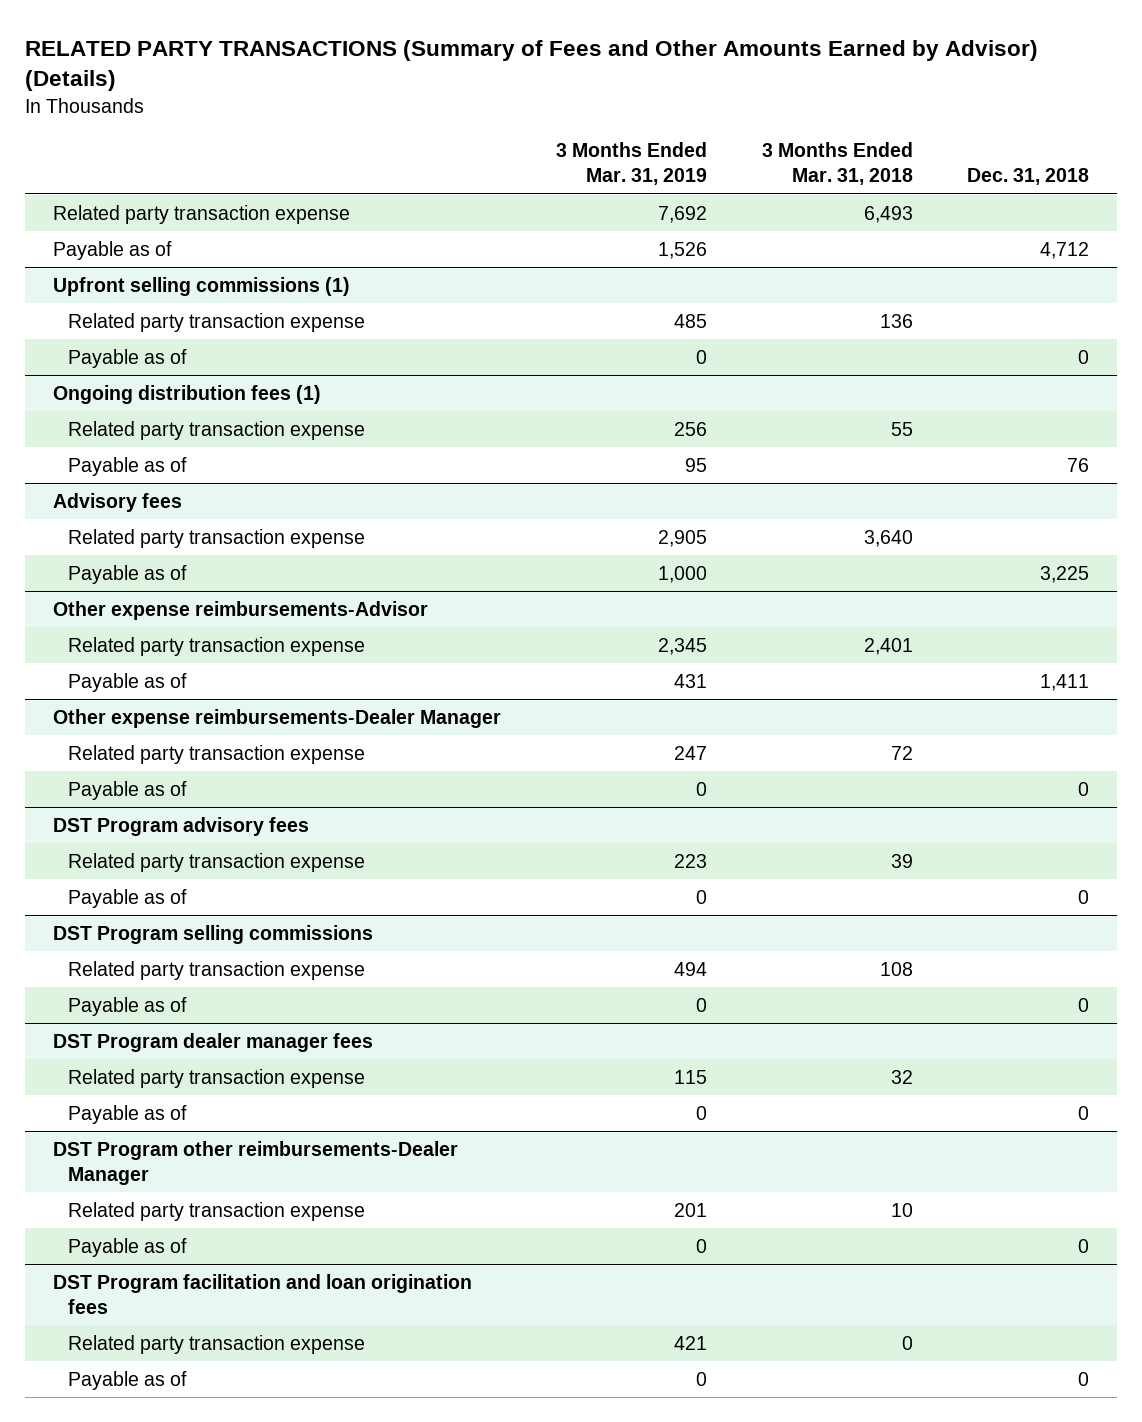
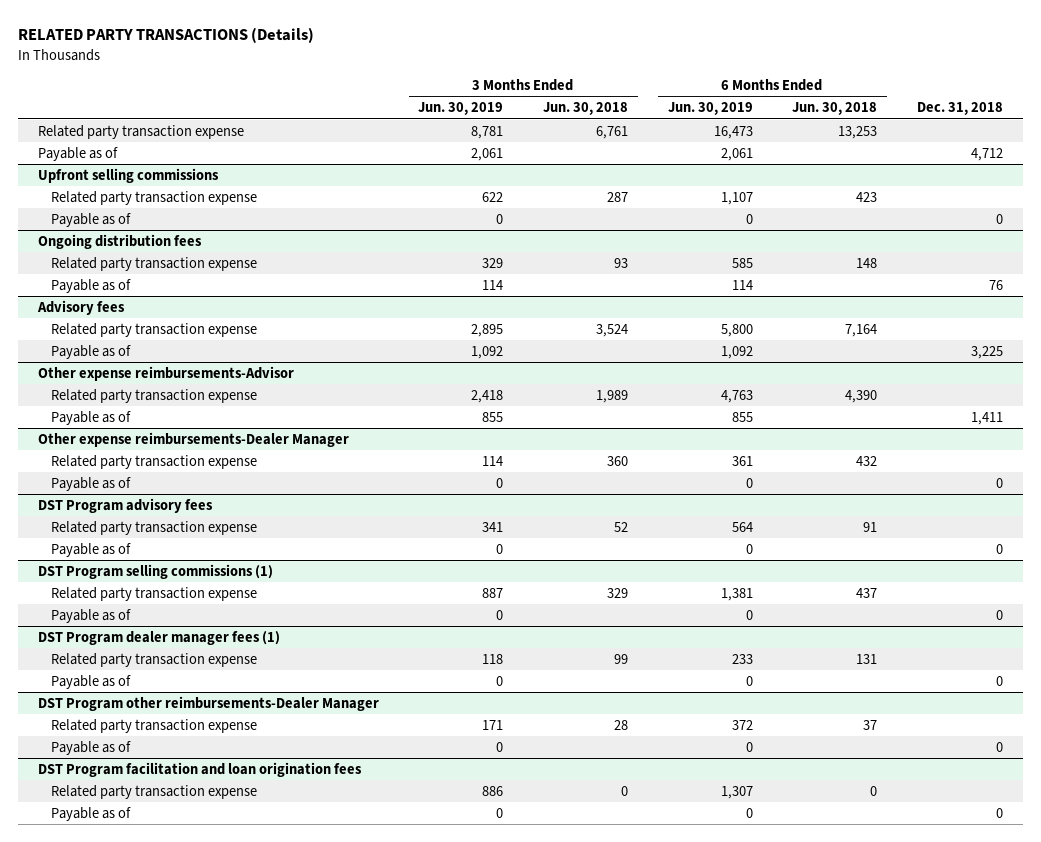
- RELATED PARTY TRANSACTIONS (Summary of Fees and Other Amounts Earned by Advisor) (Details)
+ RELATED PARTY TRANSACTIONS (Details)
- | 3 Months Ended Mar. 31, 2019 | 3 Months Ended Mar. 31, 2018 | Dec. 31, 2018
+ | 3 Months Ended Jun. 30, 2019 | 3 Months Ended Jun. 30, 2018 | 6 Months Ended Jun. 30, 2019 | 6 Months Ended Jun. 30, 2018 | Dec. 31, 2018
- Upfront selling commissions (1)
+ Upfront selling commissions
- Ongoing distribution fees (1)
+ Ongoing distribution fees
- DST Program selling commissions
+ DST Program selling commissions (1)
- DST Program dealer manager fees
+ DST Program dealer manager fees (1)

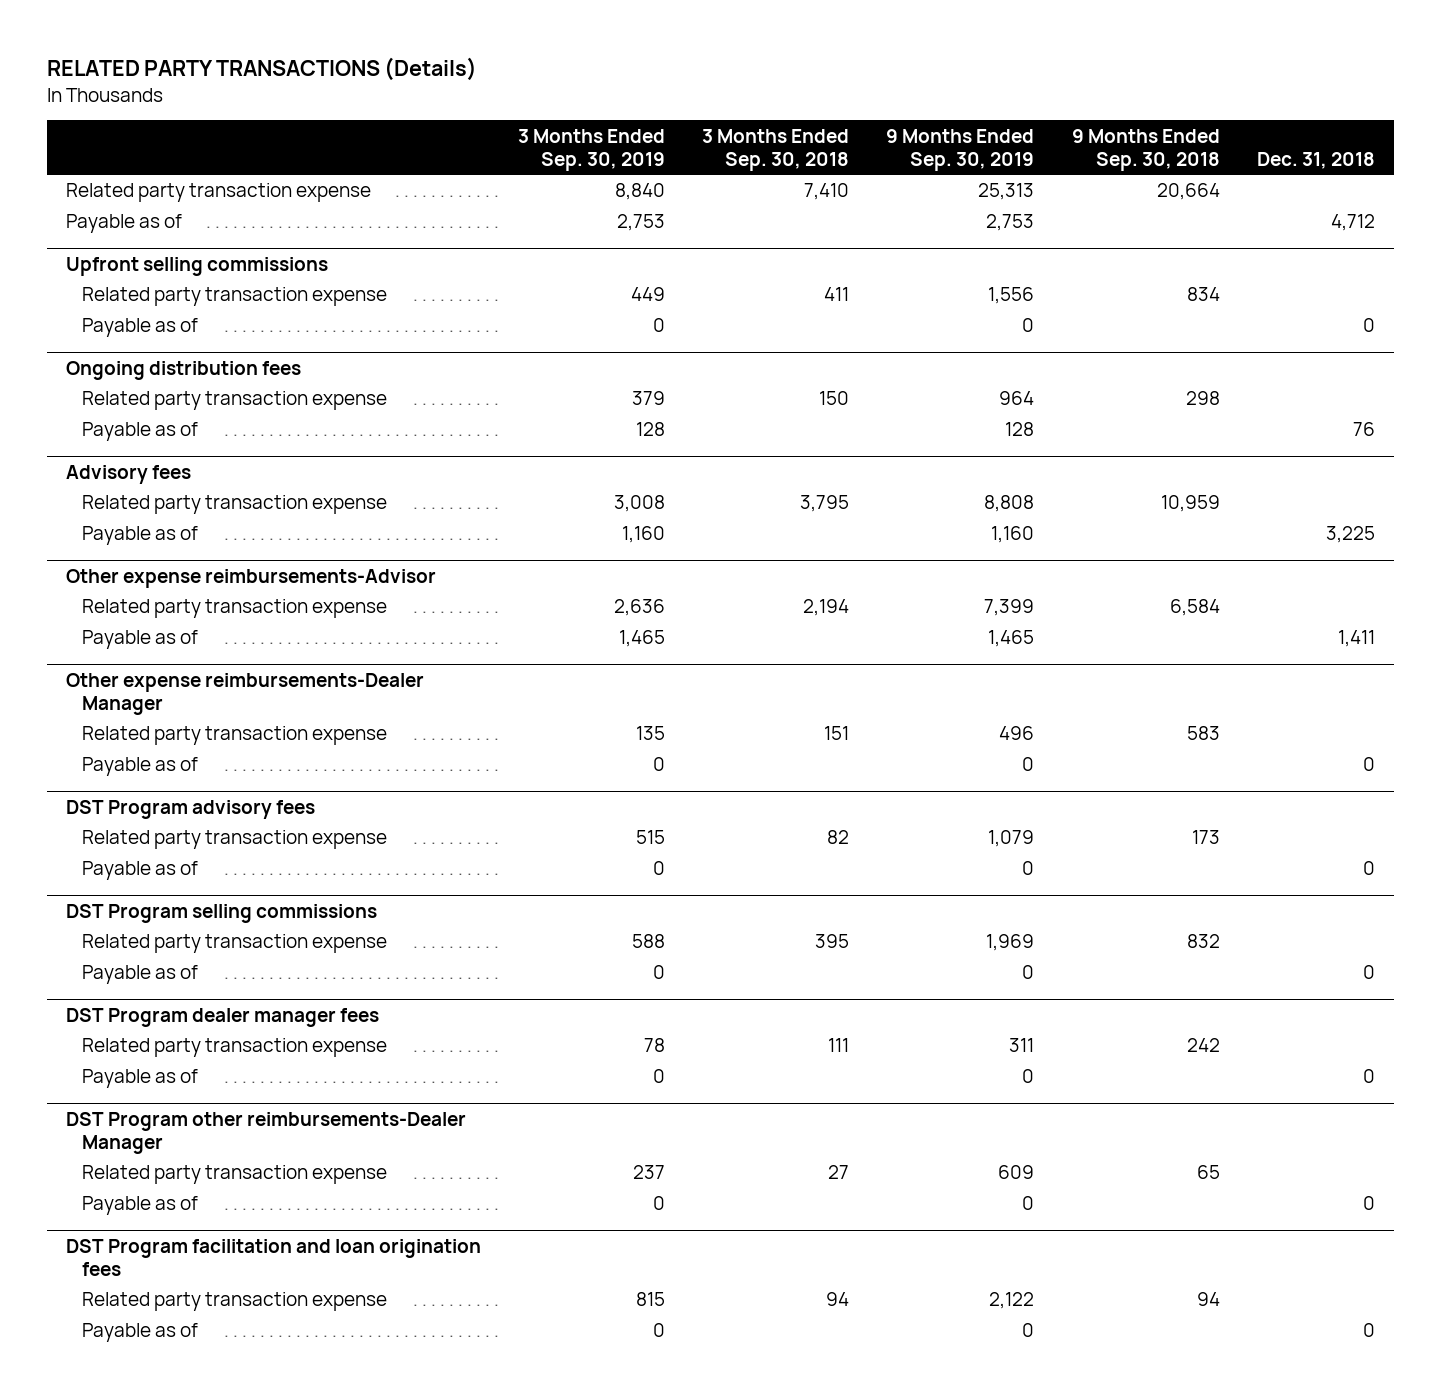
- | 3 Months Ended Jun. 30, 2019 | 3 Months Ended Jun. 30, 2018 | 6 Months Ended Jun. 30, 2019 | 6 Months Ended Jun. 30, 2018 | Dec. 31, 2018
+ | 3 Months Ended Sep. 30, 2019 | 3 Months Ended Sep. 30, 2018 | 9 Months Ended Sep. 30, 2019 | 9 Months Ended Sep. 30, 2018 | Dec. 31, 2018
- DST Program selling commissions (1)
+ DST Program selling commissions
- DST Program dealer manager fees (1)
+ DST Program dealer manager fees

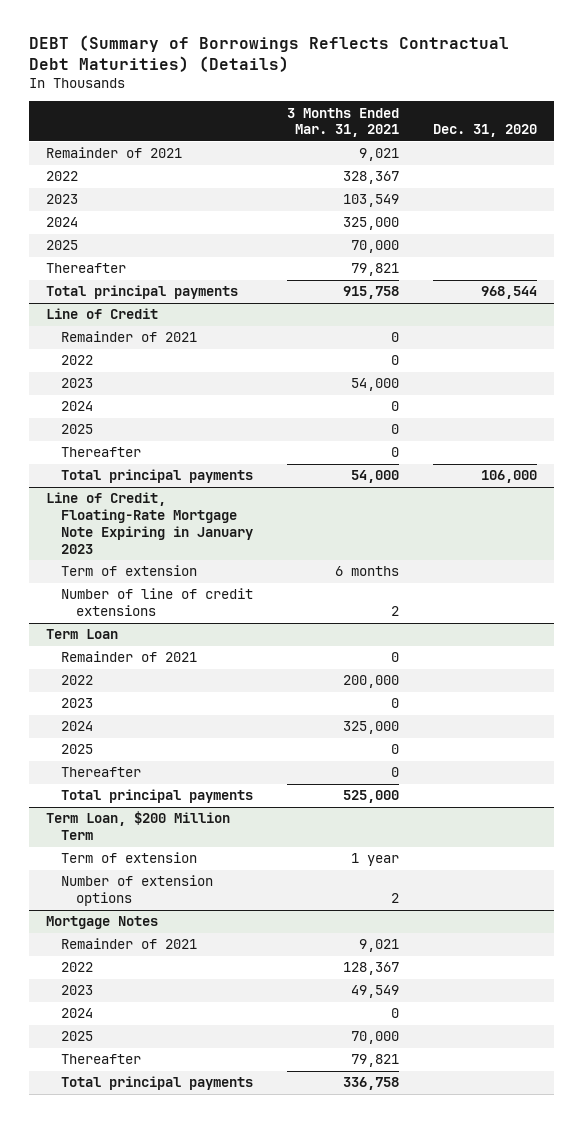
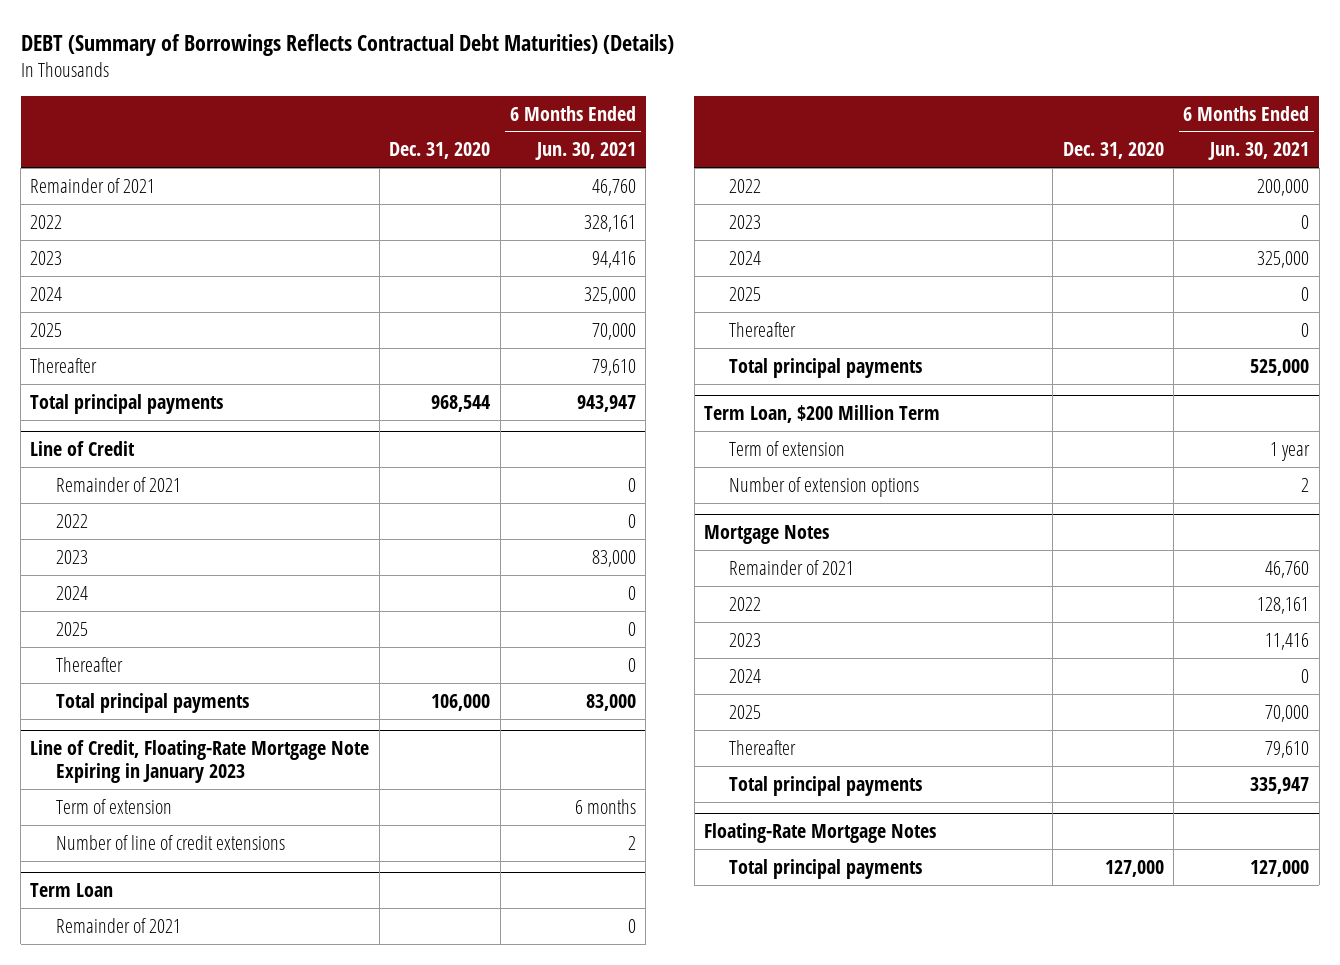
- | 3 Months Ended Mar. 31, 2021 | Dec. 31, 2020
+ | Dec. 31, 2020 | 6 Months Ended Jun. 30, 2021
+ Floating-Rate Mortgage Notes
+ Total principal payments | 127,000 | 127,000

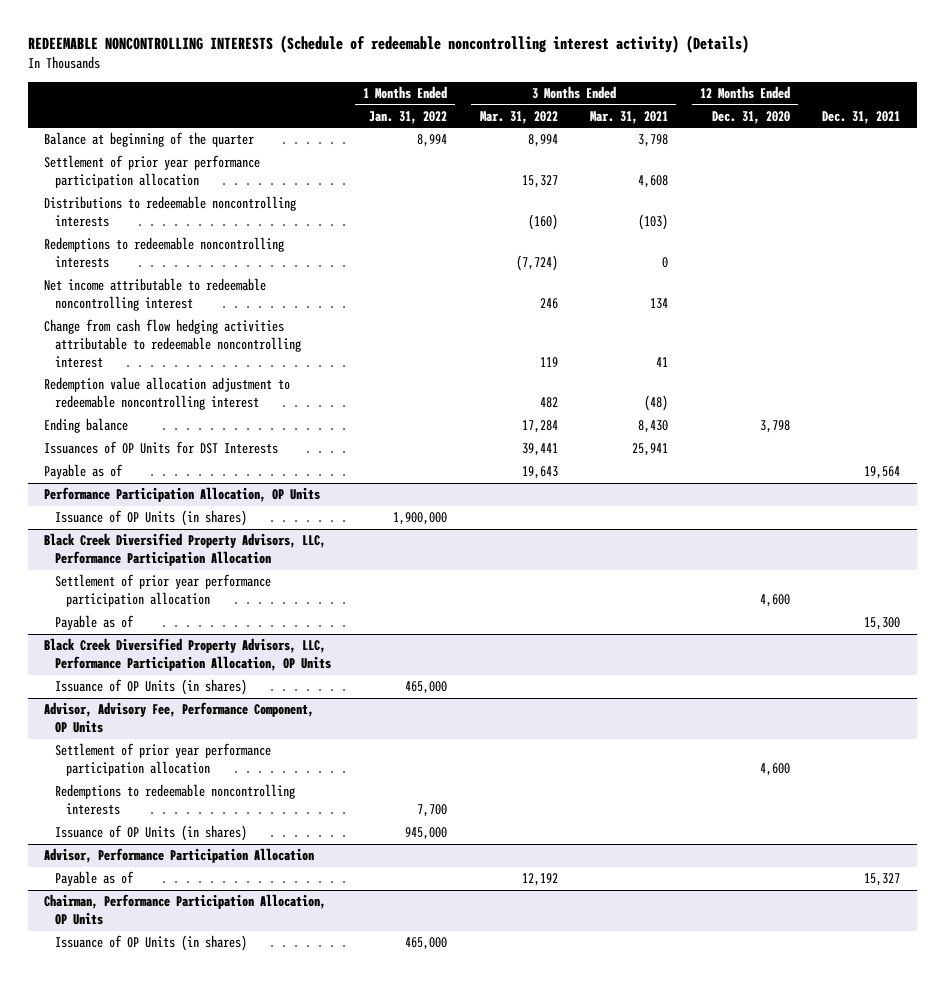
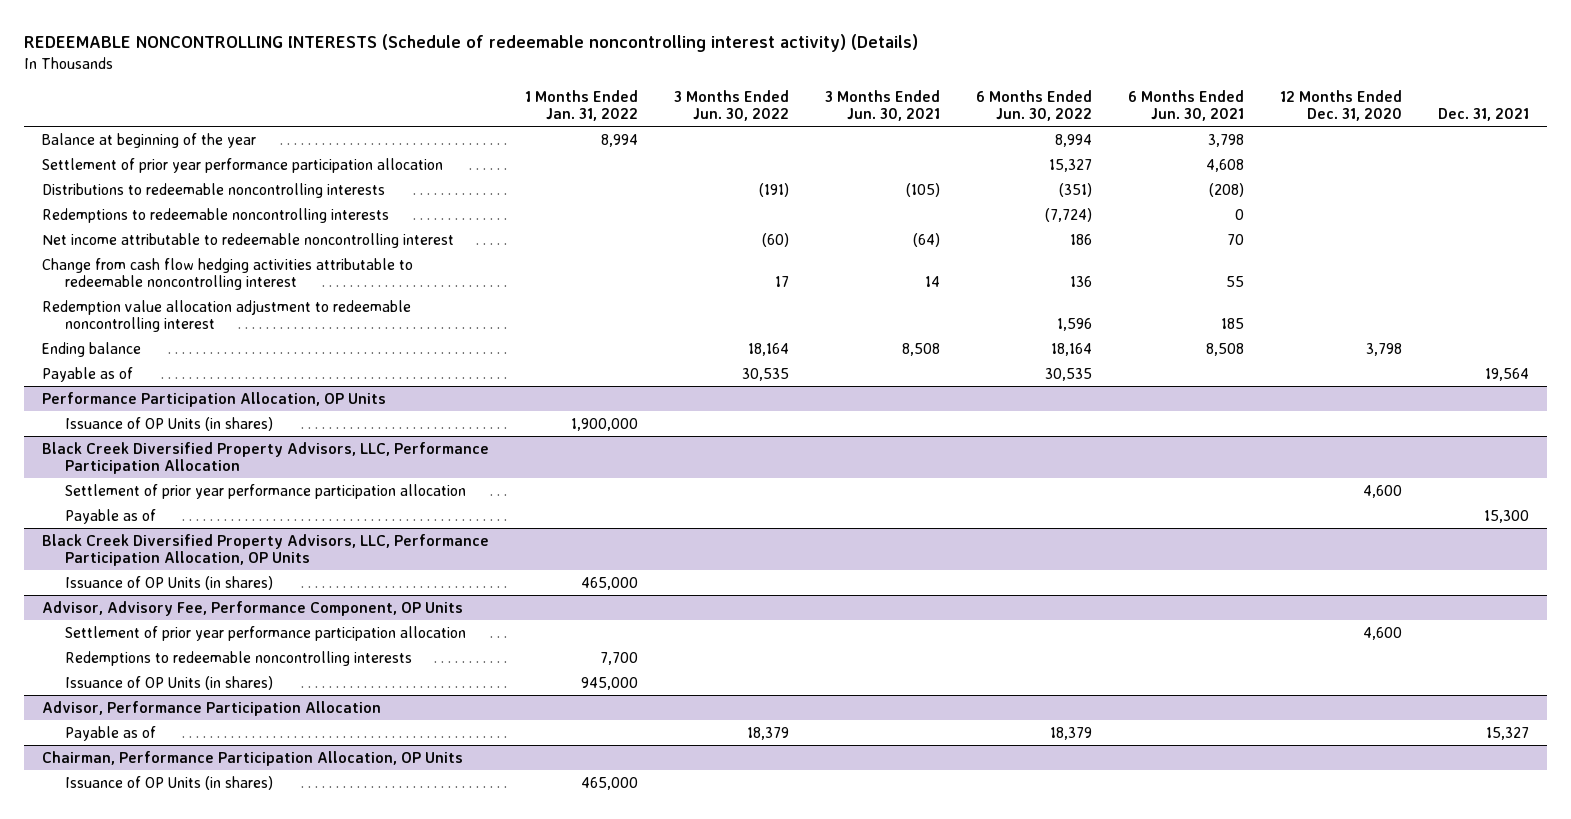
- | 1 Months Ended Jan. 31, 2022 | 3 Months Ended Mar. 31, 2022 | 3 Months Ended Mar. 31, 2021 | 12 Months Ended Dec. 31, 2020 | Dec. 31, 2021
+ | 1 Months Ended Jan. 31, 2022 | 3 Months Ended Jun. 30, 2022 | 3 Months Ended Jun. 30, 2021 | 6 Months Ended Jun. 30, 2022 | 6 Months Ended Jun. 30, 2021 | 12 Months Ended Dec. 31, 2020 | Dec. 31, 2021
- Balance at beginning of the quarter | 8,994 | 8,994 | 3,798 | |
+ Balance at beginning of the year | 8,994 | | | 8,994 | 3,798 | |
- Issuances of OP Units for DST Interests | | 39,441 | 25,941 | |

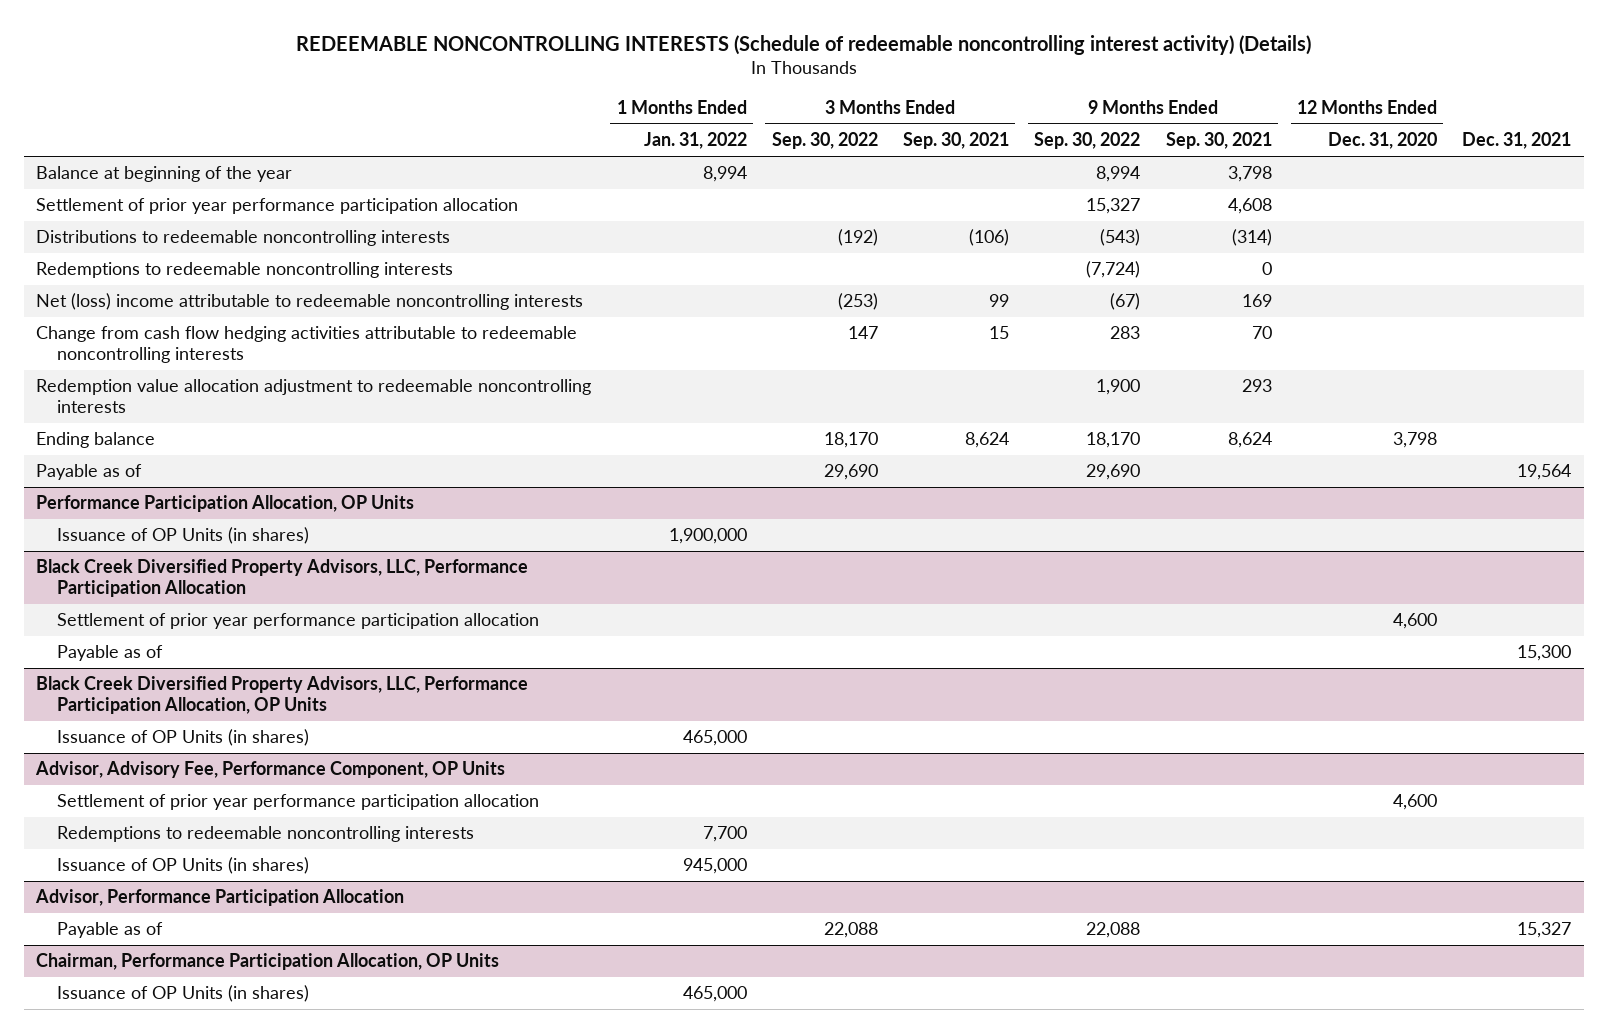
- | 1 Months Ended Jan. 31, 2022 | 3 Months Ended Jun. 30, 2022 | 3 Months Ended Jun. 30, 2021 | 6 Months Ended Jun. 30, 2022 | 6 Months Ended Jun. 30, 2021 | 12 Months Ended Dec. 31, 2020 | Dec. 31, 2021
+ | 1 Months Ended Jan. 31, 2022 | 3 Months Ended Sep. 30, 2022 | 3 Months Ended Sep. 30, 2021 | 9 Months Ended Sep. 30, 2022 | 9 Months Ended Sep. 30, 2021 | 12 Months Ended Dec. 31, 2020 | Dec. 31, 2021
- Net income attributable to redeemable noncontrolling interest | | (60) | (64) | 186 | 70 | |
- Change from cash flow hedging activities attributable to redeemable noncontrolling interest | | 17 | 14 | 136 | 55 | |
- Redemption value allocation adjustment to redeemable noncontrolling interest | | | | 1,596 | 185 | |
+ Net (loss) income attributable to redeemable noncontrolling interests | | (253) | 99 | (67) | 169 | |
+ Change from cash flow hedging activities attributable to redeemable noncontrolling interests | | 147 | 15 | 283 | 70 | |
+ Redemption value allocation adjustment to redeemable noncontrolling interests | | | | 1,900 | 293 | |

